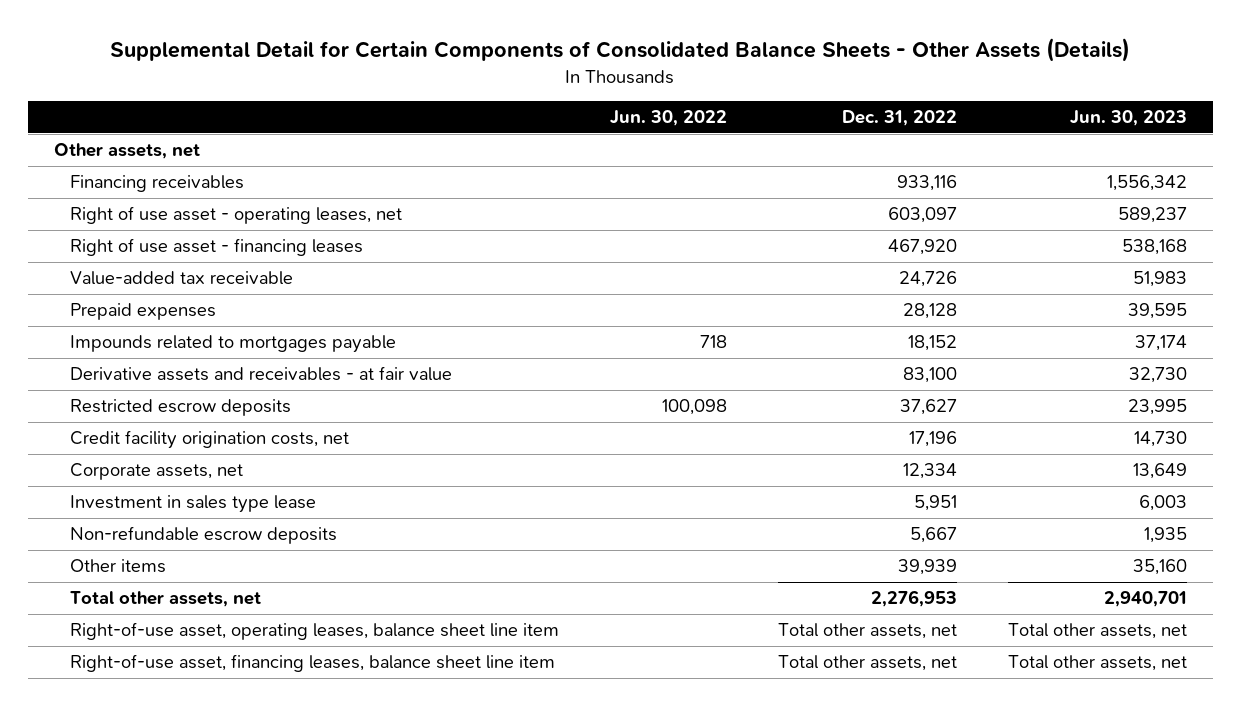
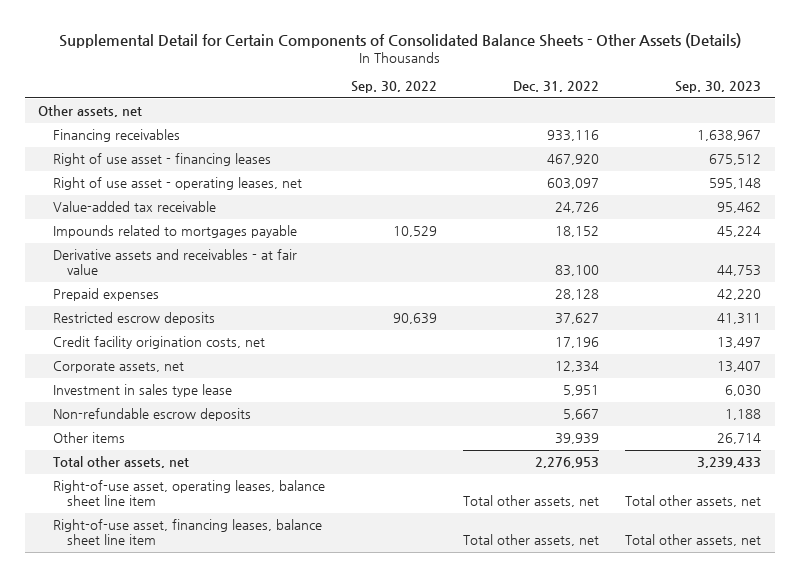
- | Jun. 30, 2022 | Dec. 31, 2022 | Jun. 30, 2023
+ | Sep. 30, 2022 | Dec. 31, 2022 | Sep. 30, 2023
moved down: Right of use asset - operating leases, net | | 603,097 | 595,148
moved down: Prepaid expenses | | 28,128 | 42,220

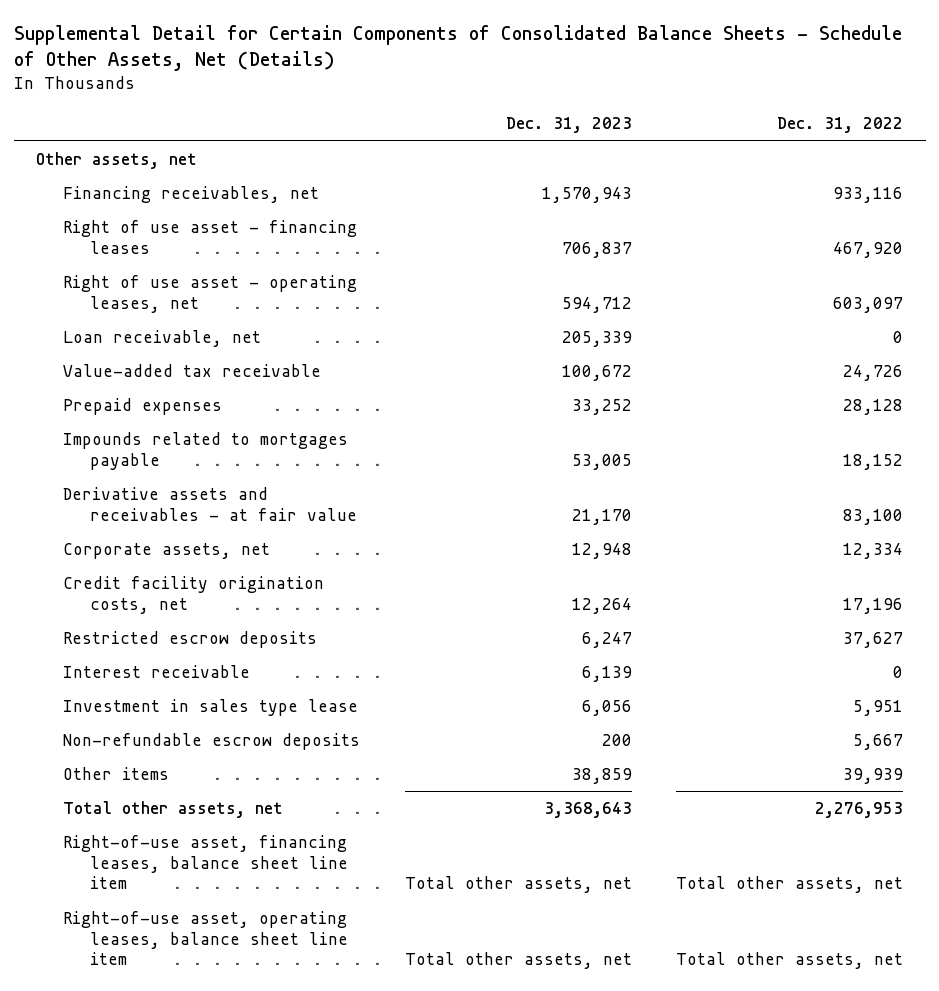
- Supplemental Detail for Certain Components of Consolidated Balance Sheets - Other Assets (Details)
+ Supplemental Detail for Certain Components of Consolidated Balance Sheets - Schedule of Other Assets, Net (Details)
- | Sep. 30, 2022 | Dec. 31, 2022 | Sep. 30, 2023
+ | Dec. 31, 2023 | Dec. 31, 2022
- Financing receivables | | 933,116 | 1,638,967
+ Financing receivables, net | 1,570,943 | 933,116
+ Loan receivable, net | 205,339 | 0
moved up: Prepaid expenses | 33,252 | 28,128
moved down: Credit facility origination costs, net | 12,264 | 17,196
moved down: Restricted escrow deposits | 6,247 | 37,627
+ Interest receivable | 6,139 | 0
moved down: Right-of-use asset, operating leases, balance sheet line item | Total other assets, net | Total other assets, net

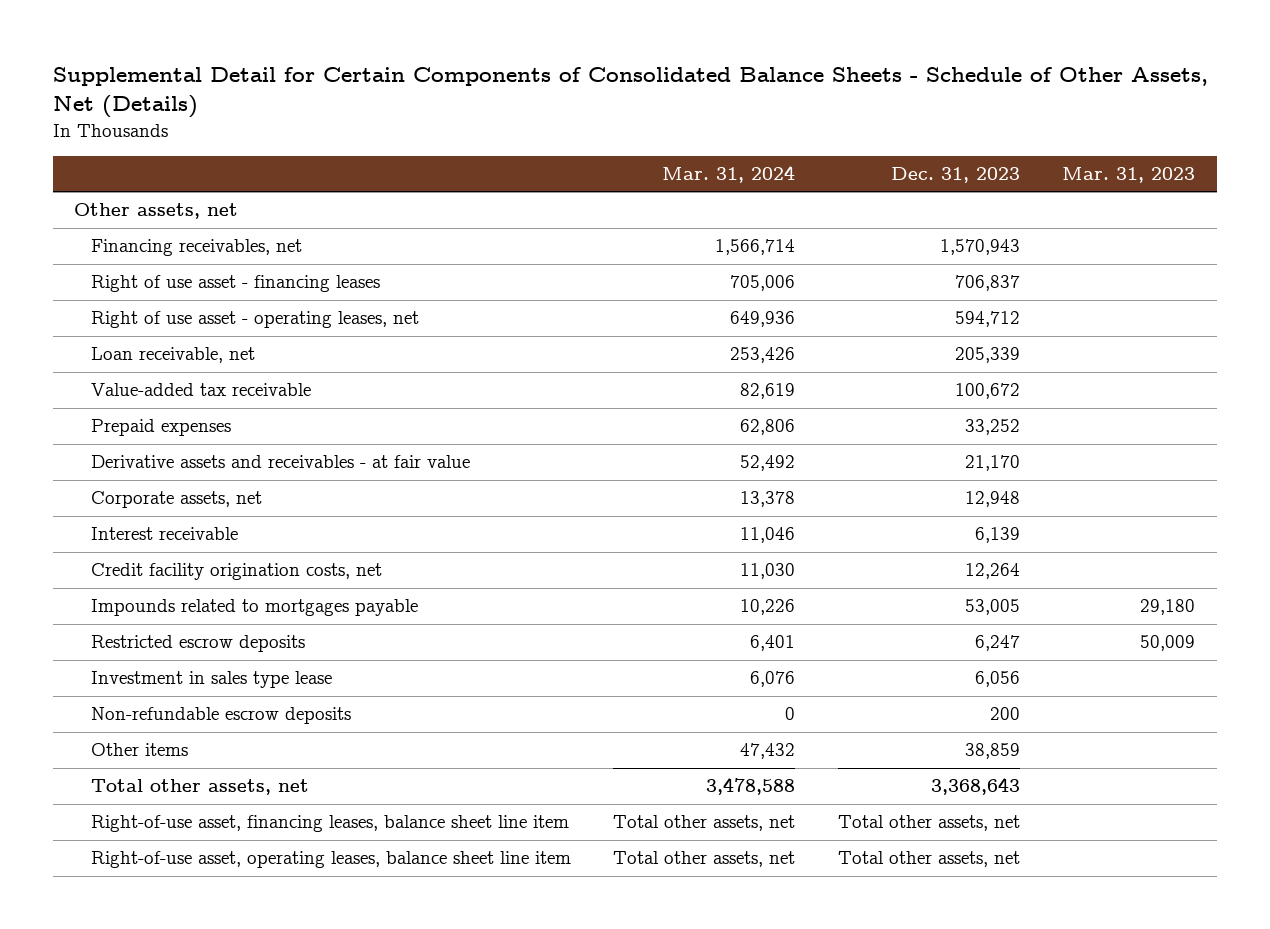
- | Dec. 31, 2023 | Dec. 31, 2022
+ | Mar. 31, 2024 | Dec. 31, 2023 | Mar. 31, 2023
moved up: Interest receivable | 11,046 | 6,139 |
moved down: Impounds related to mortgages payable | 10,226 | 53,005 | 29,180

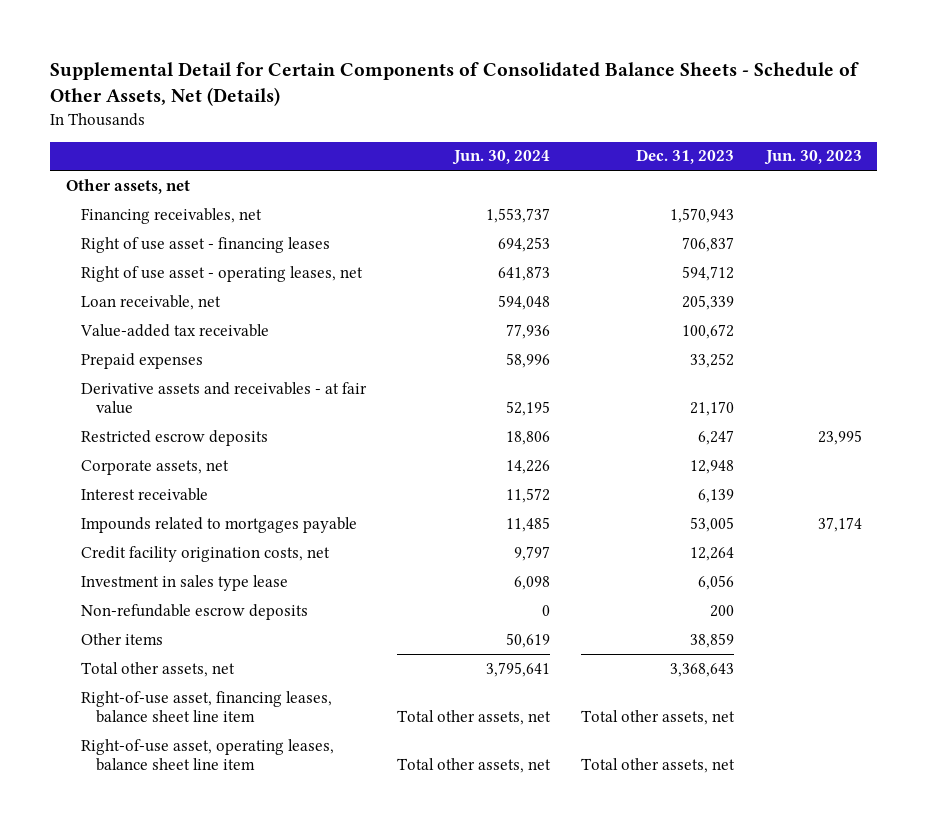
- | Mar. 31, 2024 | Dec. 31, 2023 | Mar. 31, 2023
+ | Jun. 30, 2024 | Dec. 31, 2023 | Jun. 30, 2023
moved up: Restricted escrow deposits | 18,806 | 6,247 | 23,995
moved down: Credit facility origination costs, net | 9,797 | 12,264 |

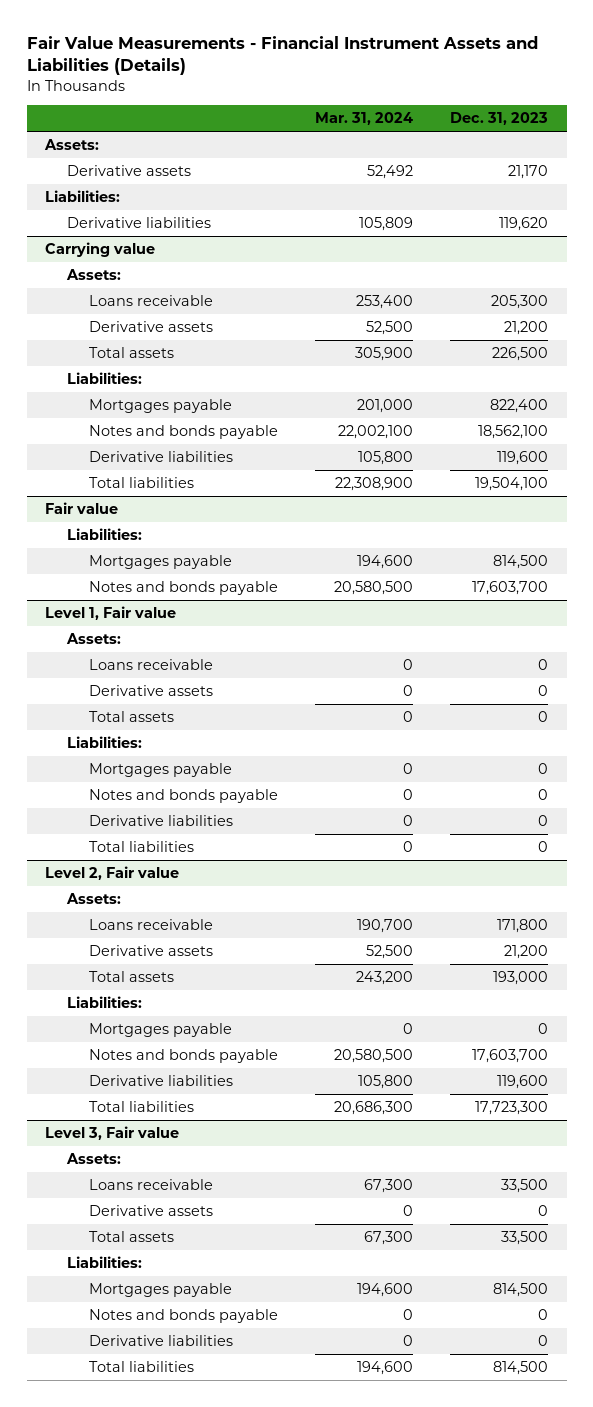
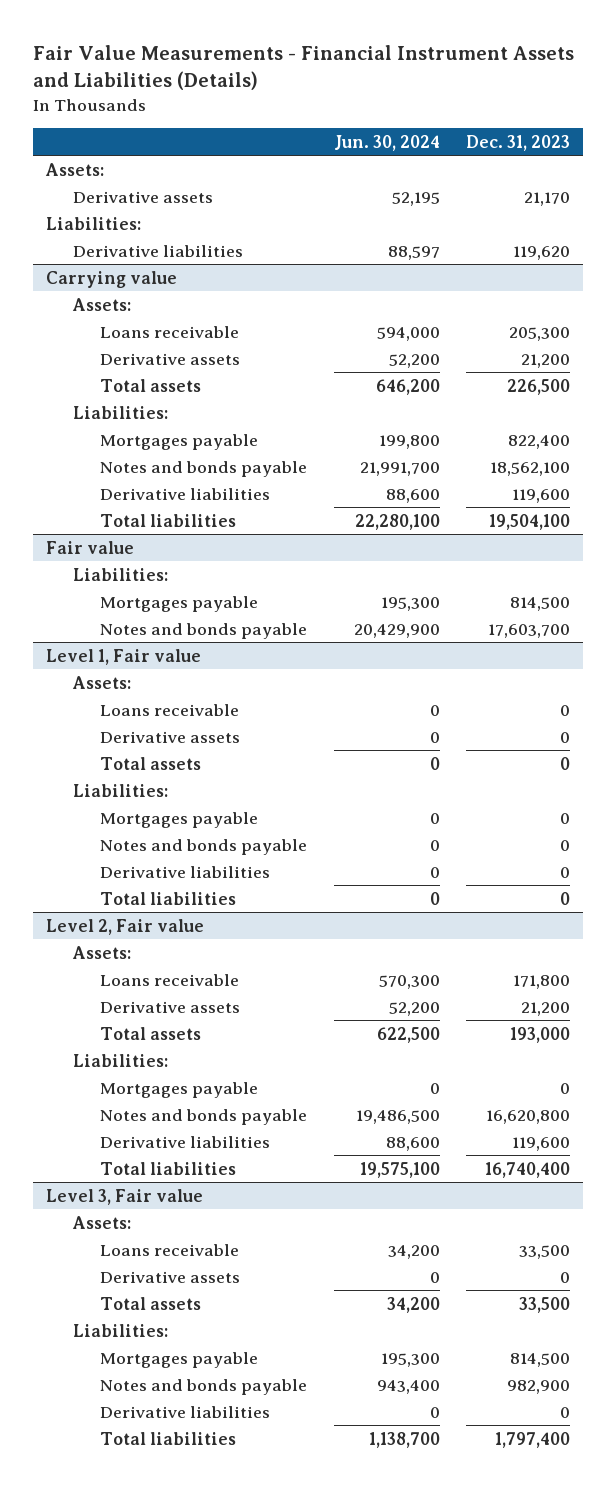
- | Mar. 31, 2024 | Dec. 31, 2023
+ | Jun. 30, 2024 | Dec. 31, 2023
@ Level 2, Fair value
- Notes and bonds payable | 20,580,500 | 17,603,700
+ Notes and bonds payable | 19,486,500 | 16,620,800
- Total liabilities | 20,686,300 | 17,723,300
+ Total liabilities | 19,575,100 | 16,740,400
@ Level 3, Fair value
- Notes and bonds payable | 0 | 0
+ Notes and bonds payable | 943,400 | 982,900
- Total liabilities | 194,600 | 814,500
+ Total liabilities | 1,138,700 | 1,797,400

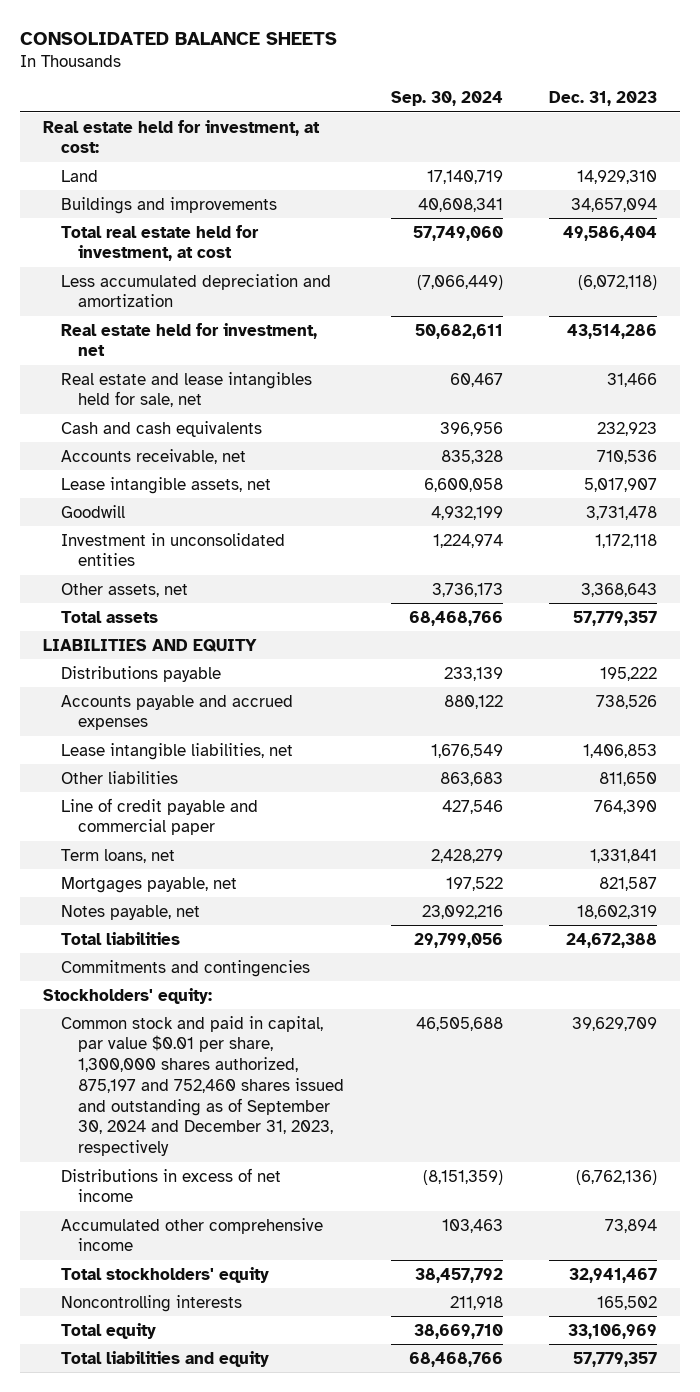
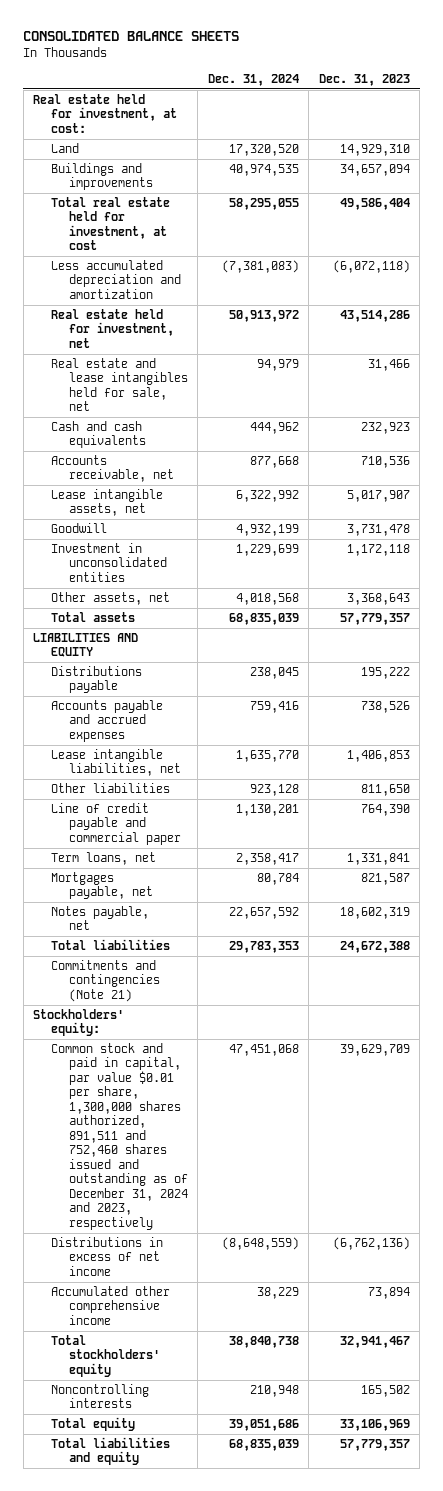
- | Sep. 30, 2024 | Dec. 31, 2023
+ | Dec. 31, 2024 | Dec. 31, 2023
- Commitments and contingencies
+ Commitments and contingencies (Note 21)
- Common stock and paid in capital, par value $0.01 per share, 1,300,000 shares authorized, 875,197 and 752,460 shares issued and outstanding as of September 30, 2024 and December 31, 2023, respectively | 46,505,688 | 39,629,709
+ Common stock and paid in capital, par value $0.01 per share, 1,300,000 shares authorized, 891,511 and 752,460 shares issued and outstanding as of December 31, 2024 and 2023, respectively | 47,451,068 | 39,629,709

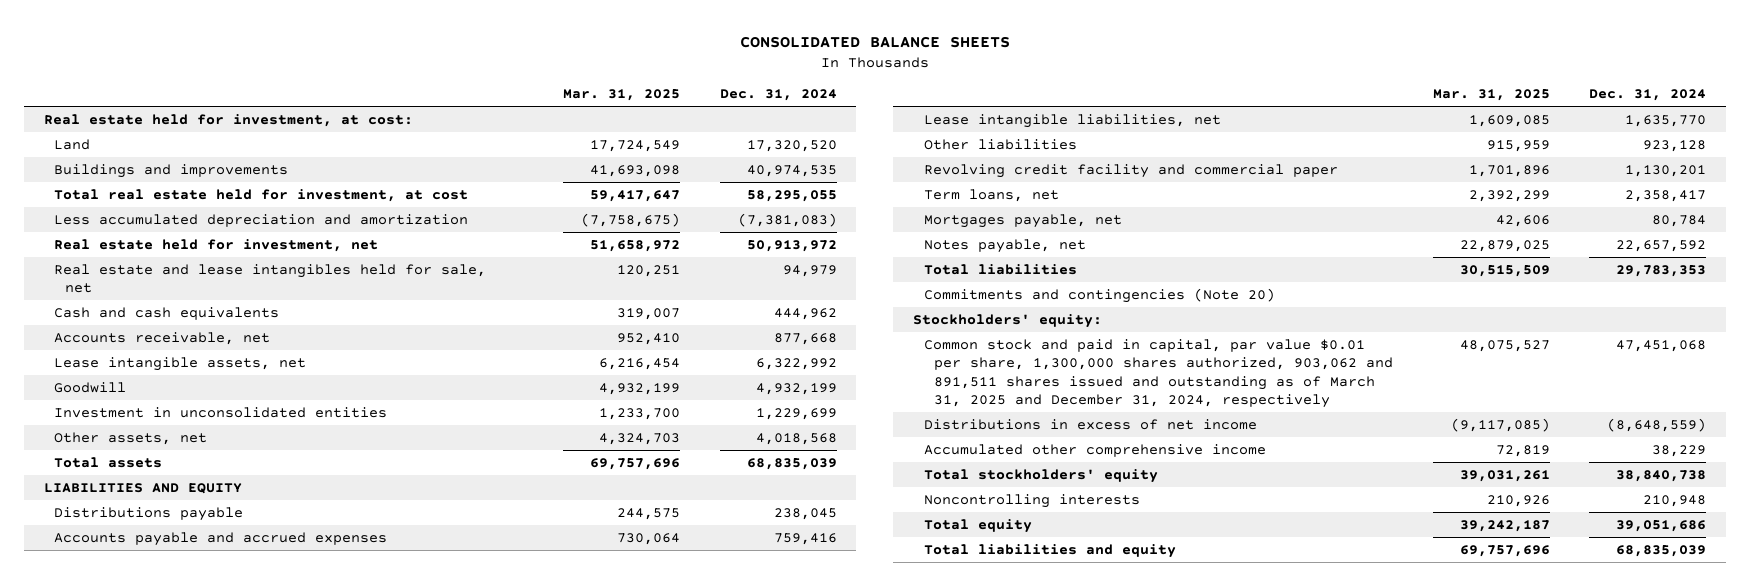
- | Dec. 31, 2024 | Dec. 31, 2023
+ | Mar. 31, 2025 | Dec. 31, 2024
- Line of credit payable and commercial paper | 1,130,201 | 764,390
+ Revolving credit facility and commercial paper | 1,701,896 | 1,130,201
- Commitments and contingencies (Note 21)
+ Commitments and contingencies (Note 20)
- Common stock and paid in capital, par value $0.01 per share, 1,300,000 shares authorized, 891,511 and 752,460 shares issued and outstanding as of December 31, 2024 and 2023, respectively | 47,451,068 | 39,629,709
+ Common stock and paid in capital, par value $0.01 per share, 1,300,000 shares authorized, 903,062 and 891,511 shares issued and outstanding as of March 31, 2025 and December 31, 2024, respectively | 48,075,527 | 47,451,068

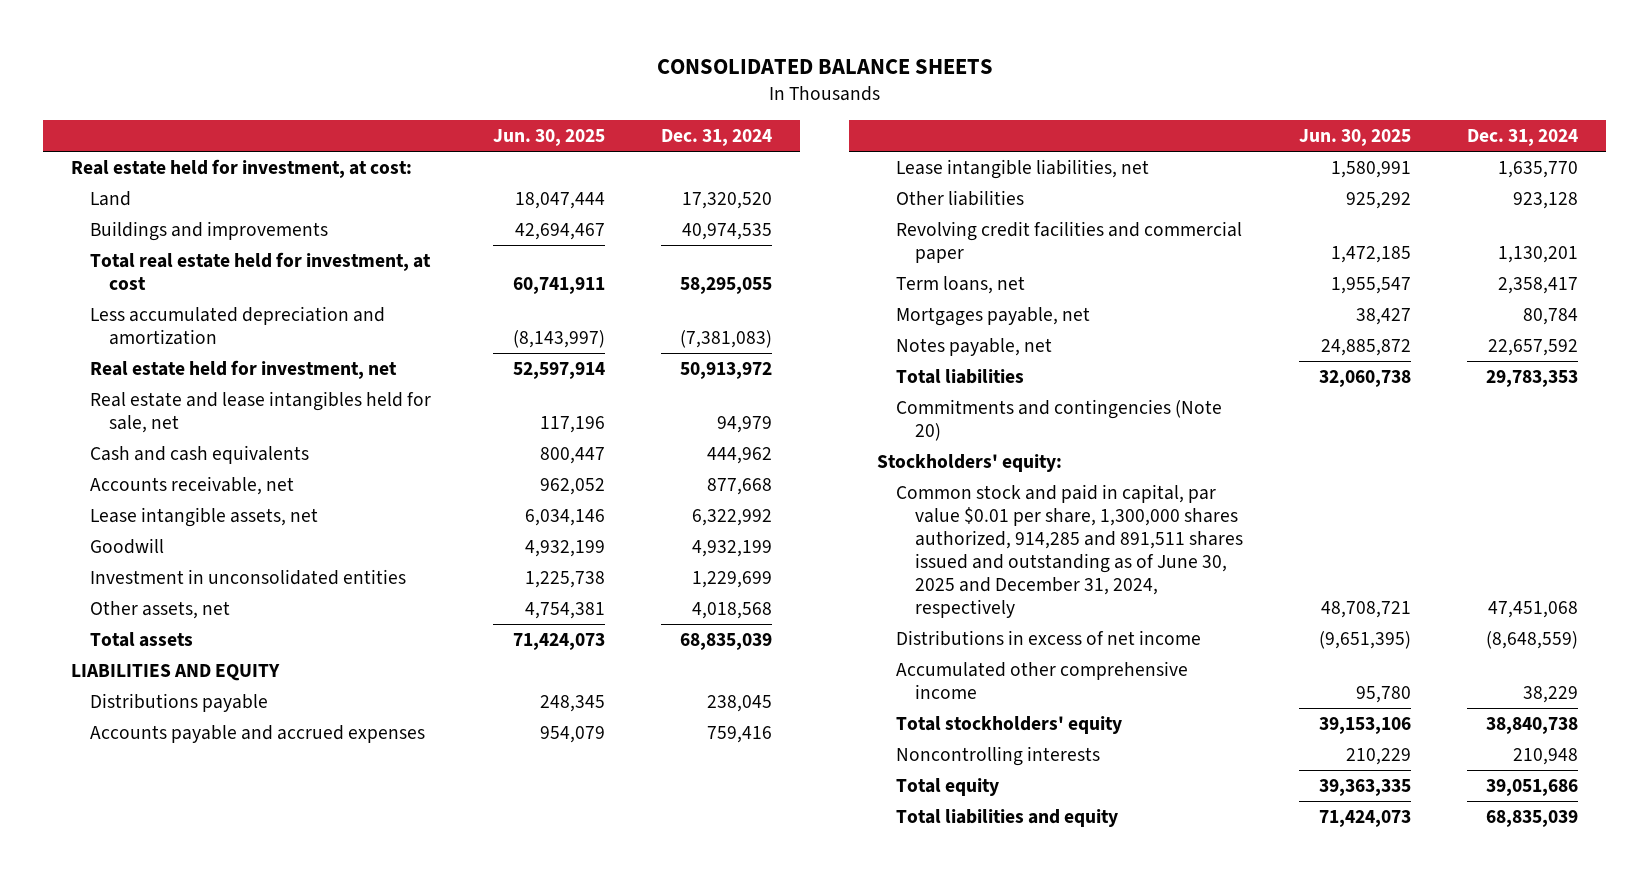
- | Mar. 31, 2025 | Dec. 31, 2024
+ | Jun. 30, 2025 | Dec. 31, 2024
- Revolving credit facility and commercial paper | 1,701,896 | 1,130,201
+ Revolving credit facilities and commercial paper | 1,472,185 | 1,130,201
- Common stock and paid in capital, par value $0.01 per share, 1,300,000 shares authorized, 903,062 and 891,511 shares issued and outstanding as of March 31, 2025 and December 31, 2024, respectively | 48,075,527 | 47,451,068
+ Common stock and paid in capital, par value $0.01 per share, 1,300,000 shares authorized, 914,285 and 891,511 shares issued and outstanding as of June 30, 2025 and December 31, 2024, respectively | 48,708,721 | 47,451,068

